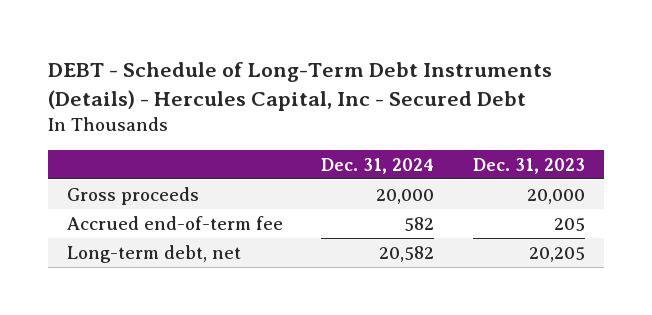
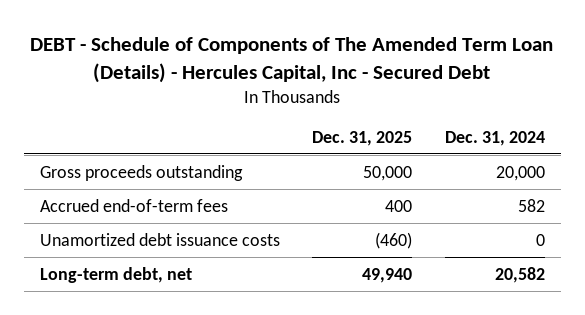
- DEBT - Schedule of Long-Term Debt Instruments (Details) - Hercules Capital, Inc - Secured Debt
+ DEBT - Schedule of Components of The Amended Term Loan (Details) - Hercules Capital, Inc - Secured Debt
- | Dec. 31, 2024 | Dec. 31, 2023
+ | Dec. 31, 2025 | Dec. 31, 2024
- Gross proceeds | 20,000 | 20,000
- Accrued end-of-term fee | 582 | 205
+ Gross proceeds outstanding | 50,000 | 20,000
+ Accrued end-of-term fees | 400 | 582
+ Unamortized debt issuance costs | (460) | 0

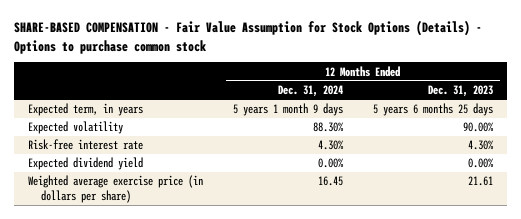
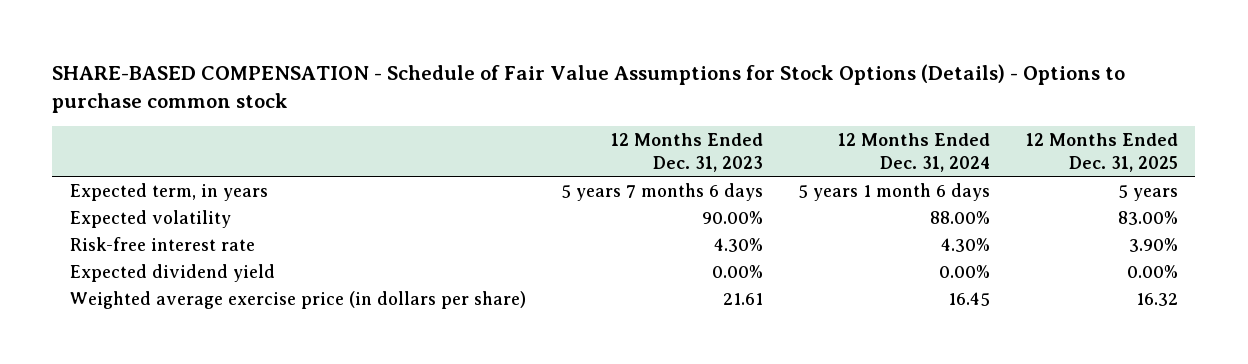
- SHARE-BASED COMPENSATION - Fair Value Assumption for Stock Options (Details) - Options to purchase common stock
+ SHARE-BASED COMPENSATION - Schedule of Fair Value Assumptions for Stock Options (Details) - Options to purchase common stock
- | 12 Months Ended Dec. 31, 2024 | 12 Months Ended Dec. 31, 2023
+ | 12 Months Ended Dec. 31, 2023 | 12 Months Ended Dec. 31, 2024 | 12 Months Ended Dec. 31, 2025
- Expected term, in years | 5 years 1 month 9 days | 5 years 6 months 25 days
- Expected volatility | 88.30% | 90.00%
+ Expected term, in years | 5 years 7 months 6 days | 5 years 1 month 6 days | 5 years
+ Expected volatility | 90.00% | 88.00% | 83.00%

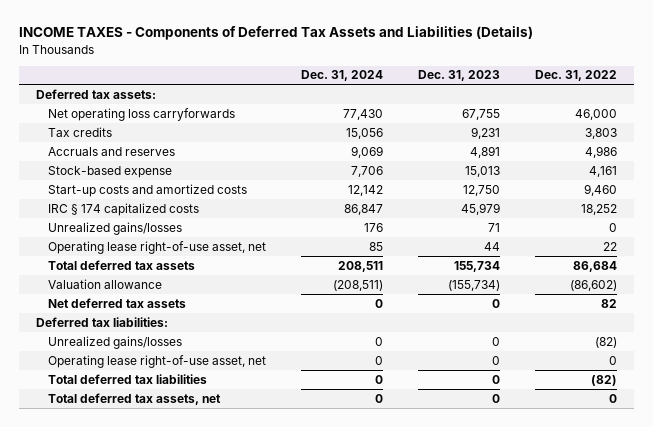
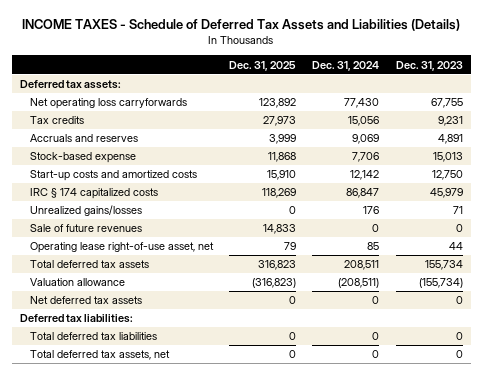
- INCOME TAXES - Components of Deferred Tax Assets and Liabilities (Details)
+ INCOME TAXES - Schedule of Deferred Tax Assets and Liabilities (Details)
- | Dec. 31, 2024 | Dec. 31, 2023 | Dec. 31, 2022
+ | Dec. 31, 2025 | Dec. 31, 2024 | Dec. 31, 2023
+ Sale of future revenues | 14,833 | 0 | 0
- Unrealized gains/losses | 0 | 0 | (82)
- Operating lease right-of-use asset, net | 0 | 0 | 0

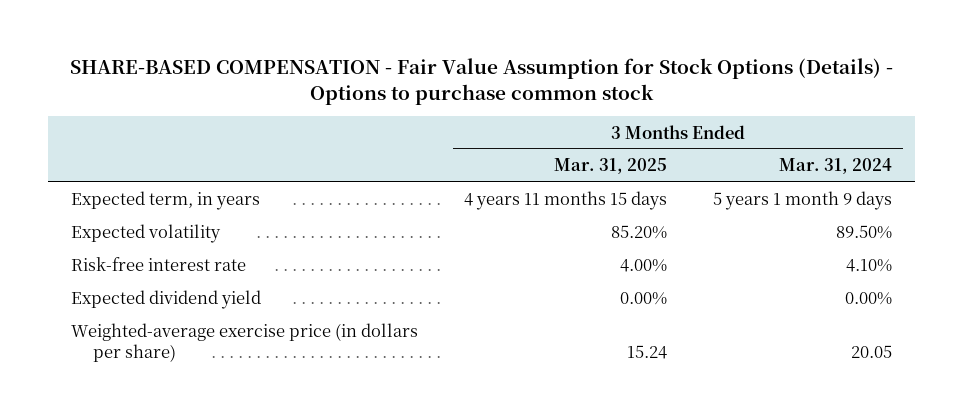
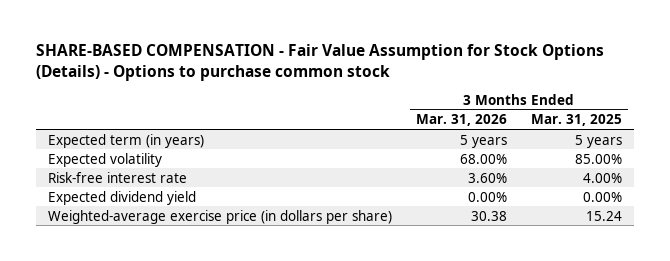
- | 3 Months Ended Mar. 31, 2025 | 3 Months Ended Mar. 31, 2024
+ | 3 Months Ended Mar. 31, 2026 | 3 Months Ended Mar. 31, 2025
- Expected term, in years | 4 years 11 months 15 days | 5 years 1 month 9 days
- Expected volatility | 85.20% | 89.50%
+ Expected term (in years) | 5 years | 5 years
+ Expected volatility | 68.00% | 85.00%

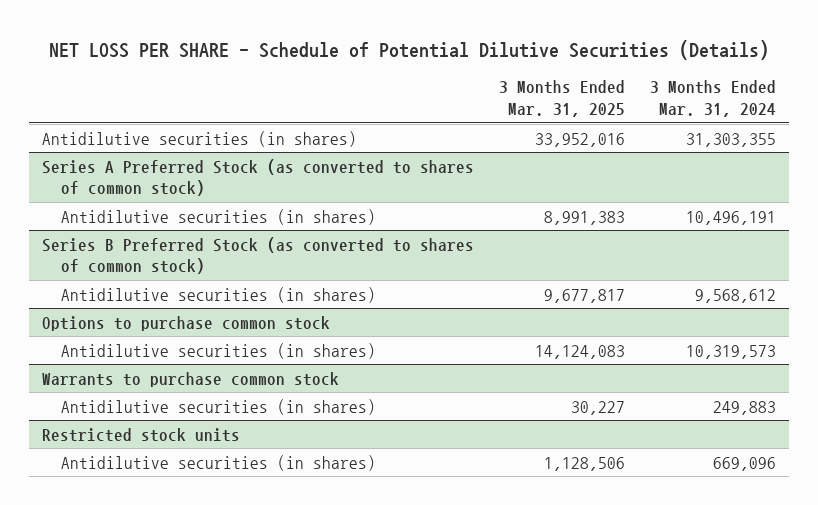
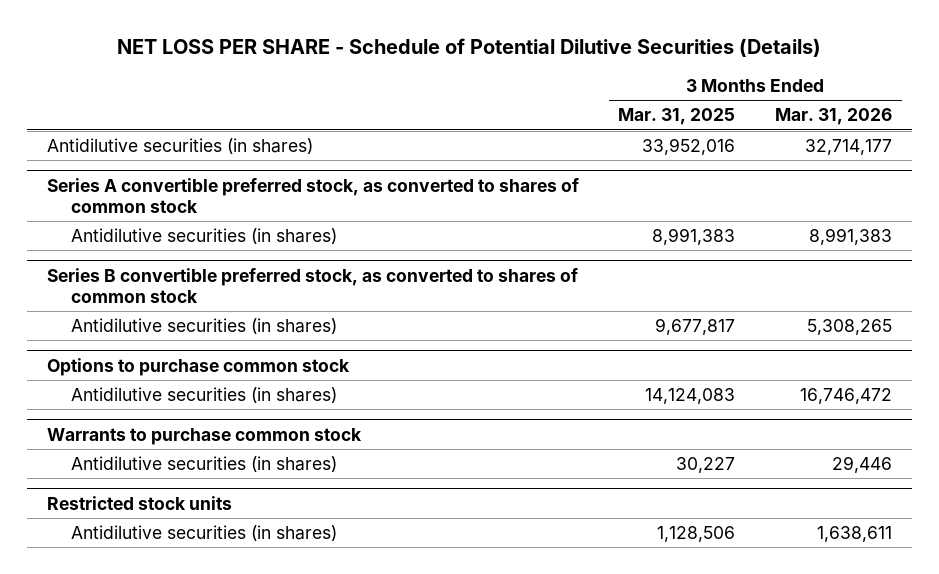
- | 3 Months Ended Mar. 31, 2025 | 3 Months Ended Mar. 31, 2024
+ | 3 Months Ended Mar. 31, 2025 | 3 Months Ended Mar. 31, 2026
- Series A Preferred Stock (as converted to shares of common stock)
+ Series A convertible preferred stock, as converted to shares of common stock
- Series B Preferred Stock (as converted to shares of common stock)
+ Series B convertible preferred stock, as converted to shares of common stock

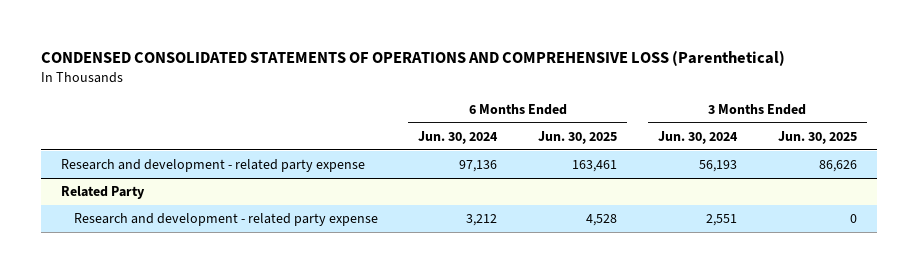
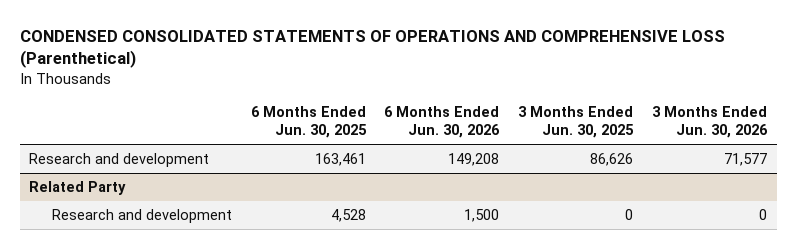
- | 6 Months Ended Jun. 30, 2024 | 6 Months Ended Jun. 30, 2025 | 3 Months Ended Jun. 30, 2024 | 3 Months Ended Jun. 30, 2025
+ | 6 Months Ended Jun. 30, 2025 | 6 Months Ended Jun. 30, 2026 | 3 Months Ended Jun. 30, 2025 | 3 Months Ended Jun. 30, 2026
- Research and development - related party expense | 97,136 | 163,461 | 56,193 | 86,626
+ Research and development | 163,461 | 149,208 | 86,626 | 71,577
@ Related Party
- Research and development - related party expense | 3,212 | 4,528 | 2,551 | 0
+ Research and development | 4,528 | 1,500 | 0 | 0

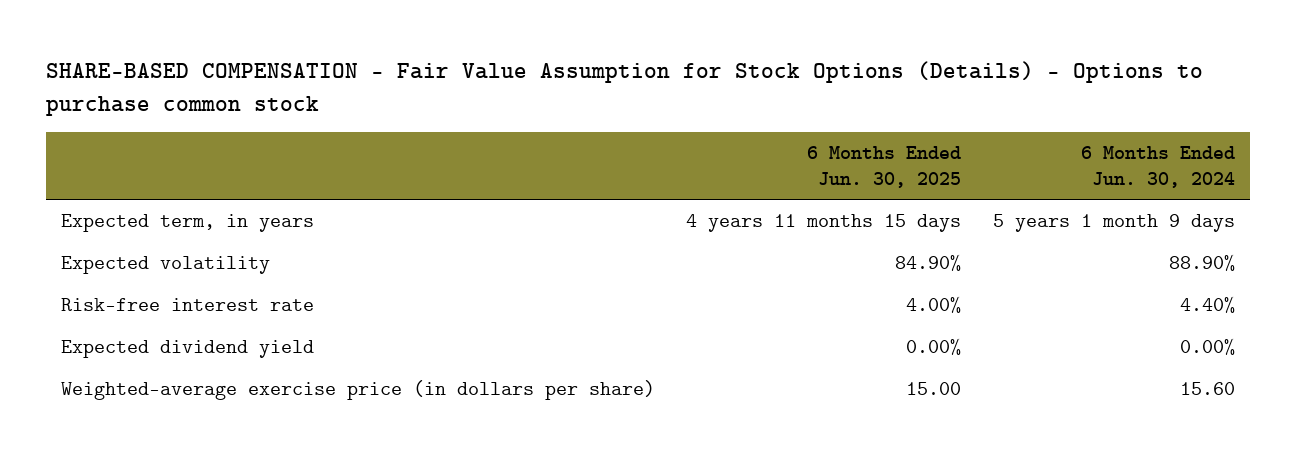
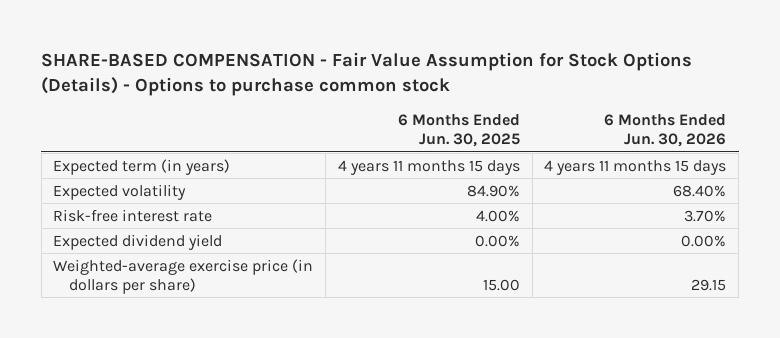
- | 6 Months Ended Jun. 30, 2025 | 6 Months Ended Jun. 30, 2024
+ | 6 Months Ended Jun. 30, 2025 | 6 Months Ended Jun. 30, 2026
- Expected term, in years | 4 years 11 months 15 days | 5 years 1 month 9 days
+ Expected term (in years) | 4 years 11 months 15 days | 4 years 11 months 15 days

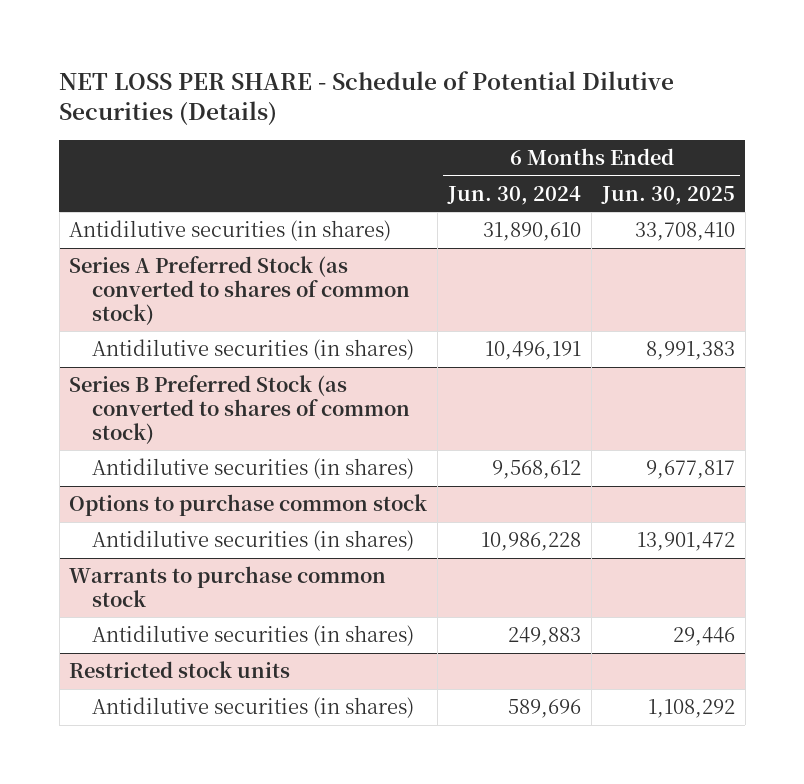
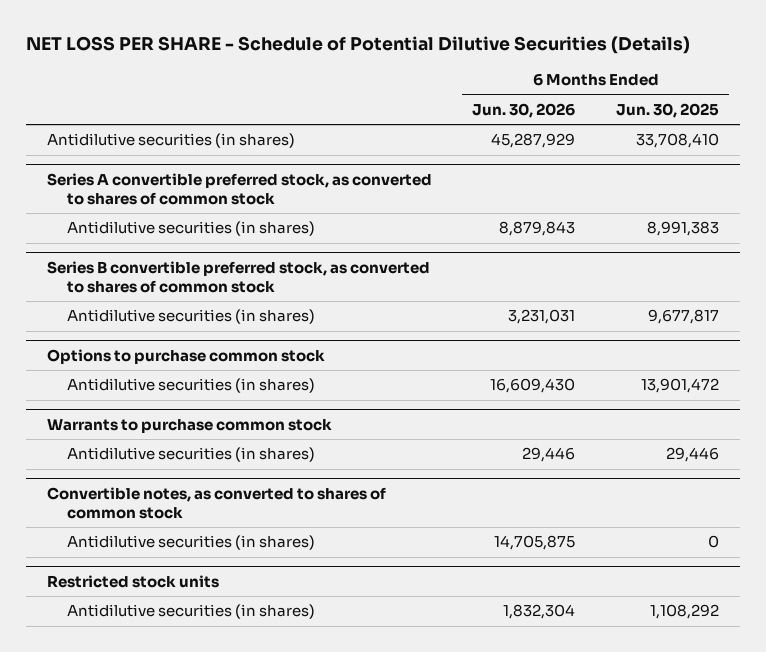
- | 6 Months Ended Jun. 30, 2024 | 6 Months Ended Jun. 30, 2025
+ | 6 Months Ended Jun. 30, 2026 | 6 Months Ended Jun. 30, 2025
- Series A Preferred Stock (as converted to shares of common stock)
+ Series A convertible preferred stock, as converted to shares of common stock
- Series B Preferred Stock (as converted to shares of common stock)
+ Series B convertible preferred stock, as converted to shares of common stock
+ Convertible notes, as converted to shares of common stock
+ Antidilutive securities (in shares) | 14,705,875 | 0

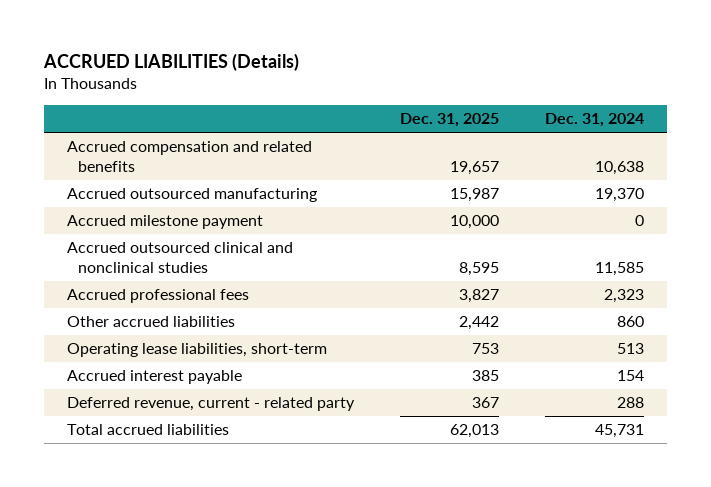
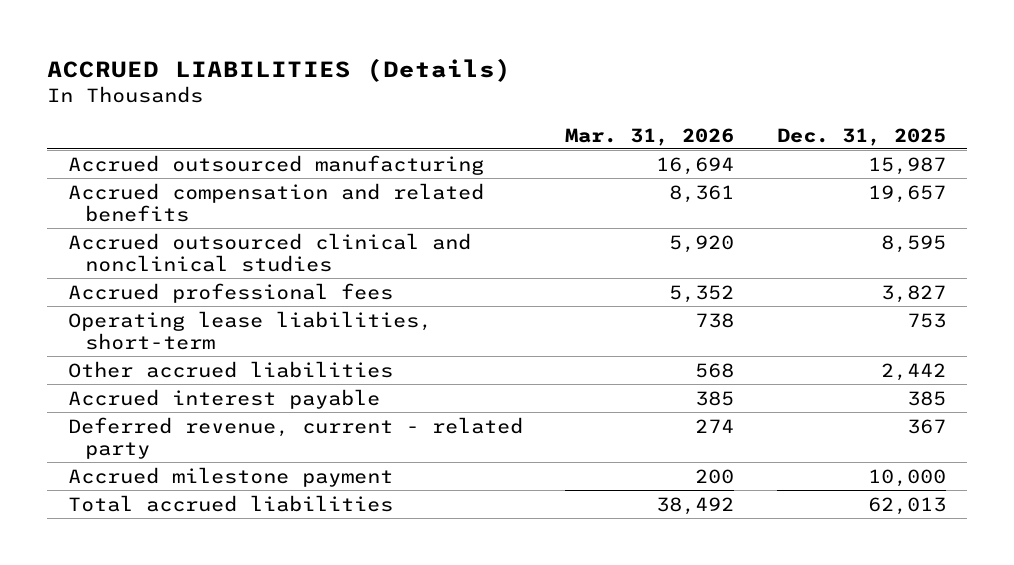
- | Dec. 31, 2025 | Dec. 31, 2024
+ | Mar. 31, 2026 | Dec. 31, 2025
moved down: Accrued compensation and related benefits | 8,361 | 19,657
moved down: Other accrued liabilities | 568 | 2,442
moved down: Accrued milestone payment | 200 | 10,000

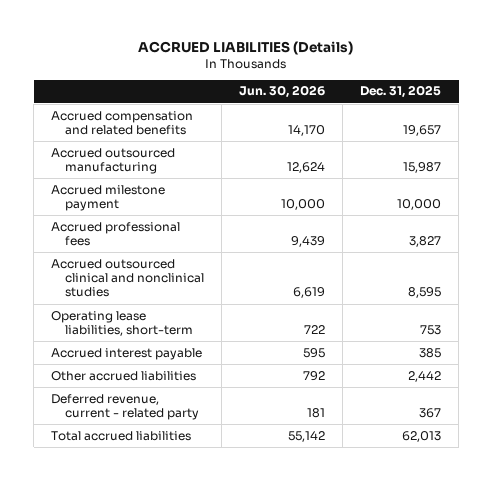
- | Mar. 31, 2026 | Dec. 31, 2025
+ | Jun. 30, 2026 | Dec. 31, 2025
moved down: Accrued outsourced manufacturing | 12,624 | 15,987
moved up: Accrued milestone payment | 10,000 | 10,000
moved down: Accrued outsourced clinical and nonclinical studies | 6,619 | 8,595
moved down: Other accrued liabilities | 792 | 2,442

